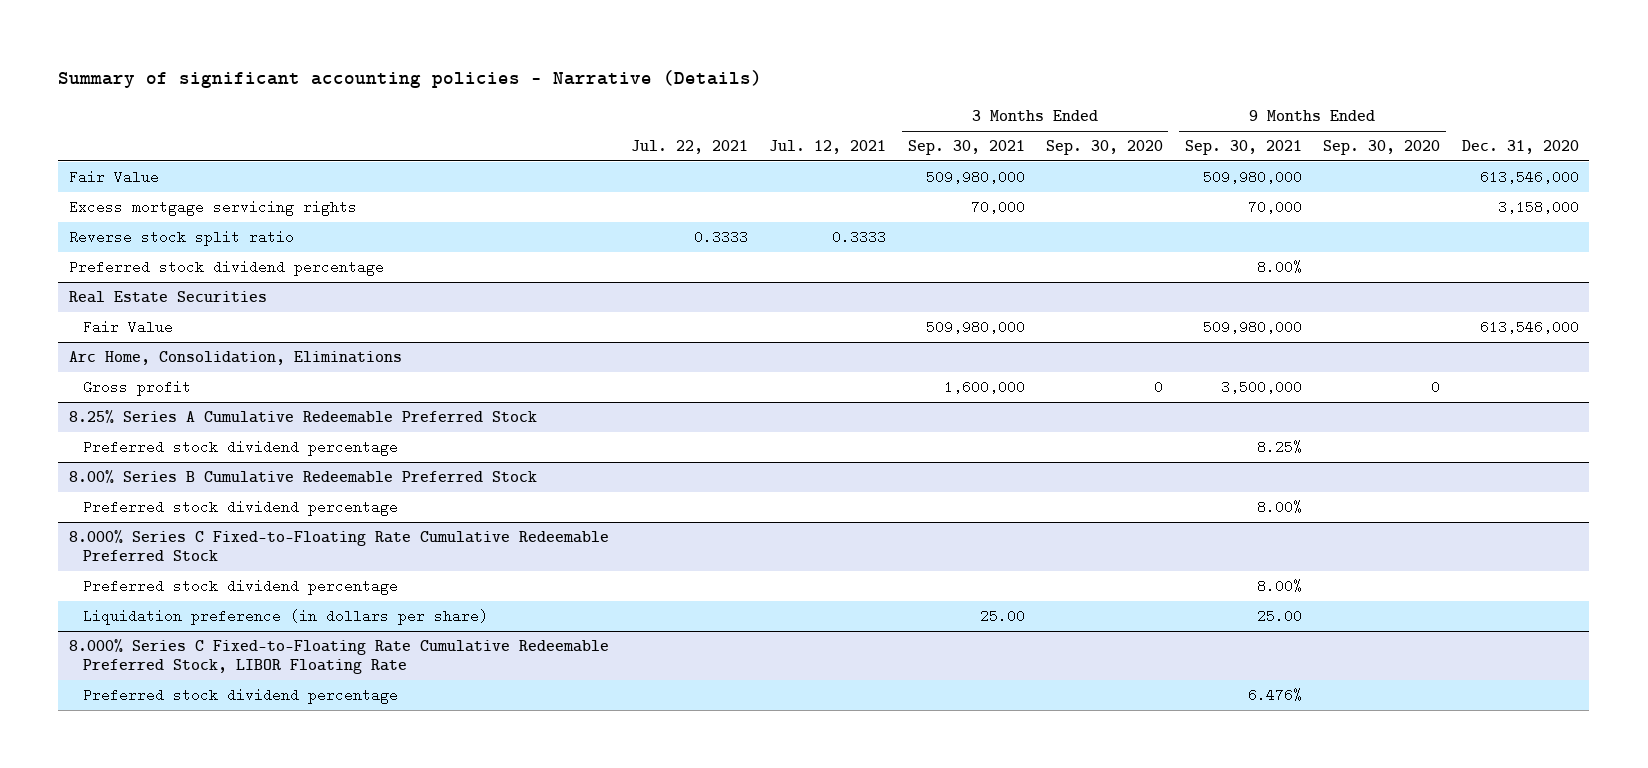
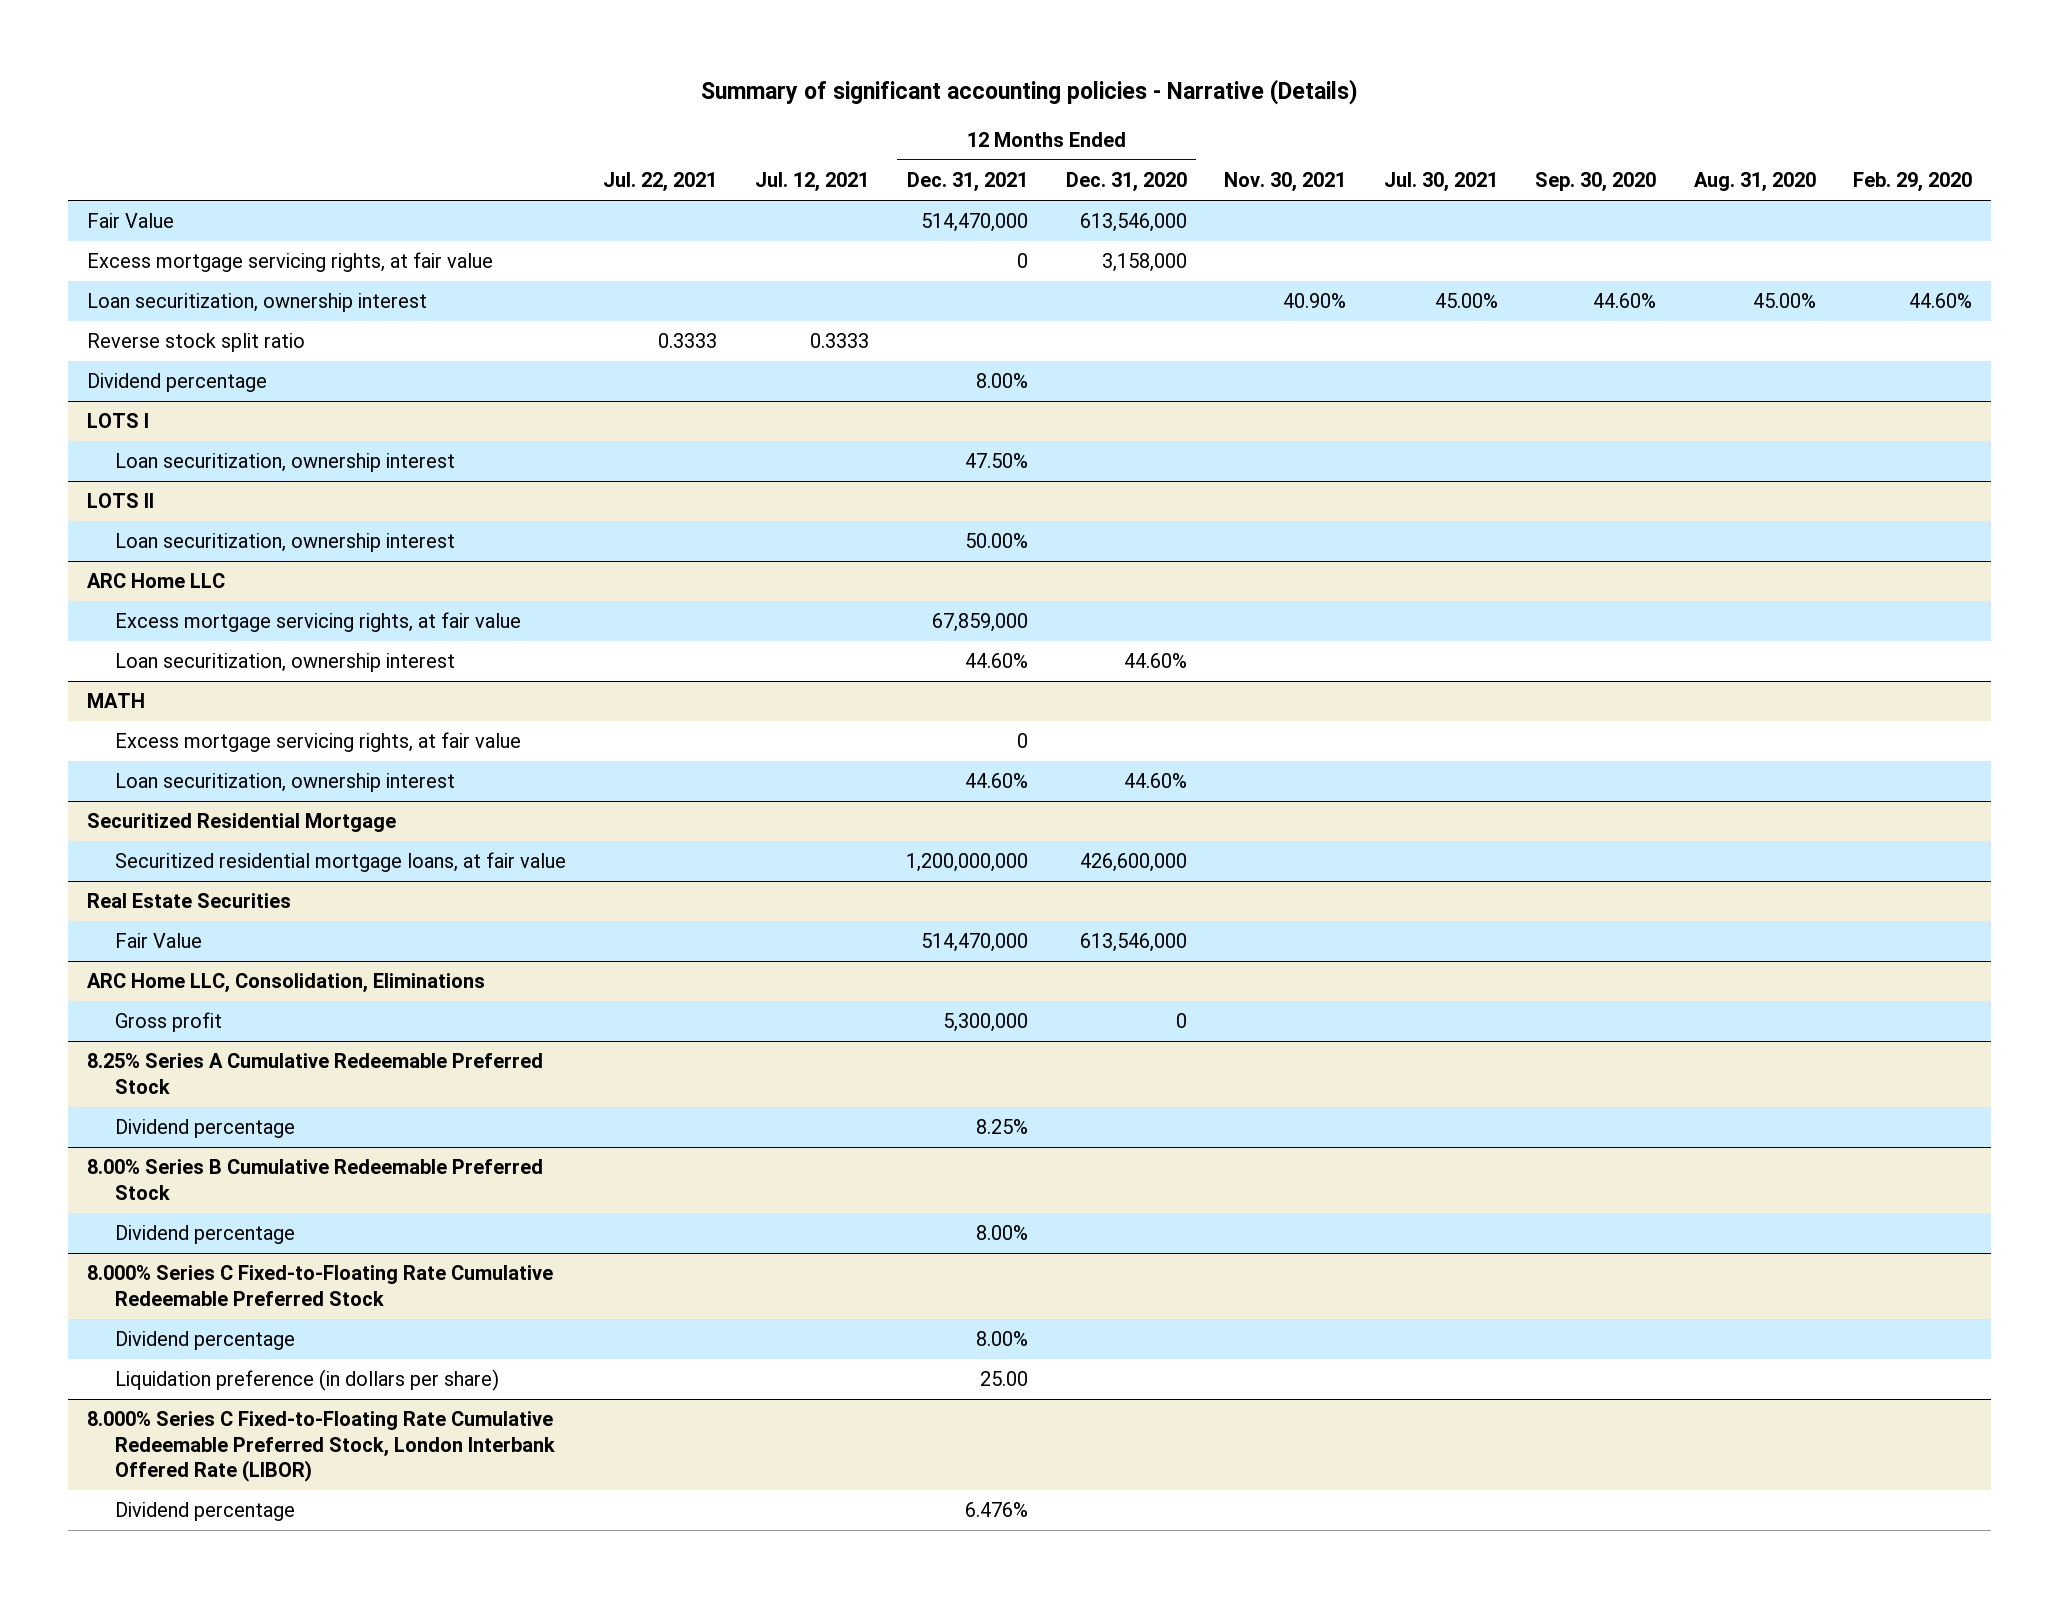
- | Jul. 22, 2021 | Jul. 12, 2021 | 3 Months Ended Sep. 30, 2021 | 3 Months Ended Sep. 30, 2020 | 9 Months Ended Sep. 30, 2021 | 9 Months Ended Sep. 30, 2020 | Dec. 31, 2020
+ | Jul. 22, 2021 | Jul. 12, 2021 | 12 Months Ended Dec. 31, 2021 | 12 Months Ended Dec. 31, 2020 | Nov. 30, 2021 | Jul. 30, 2021 | Sep. 30, 2020 | Aug. 31, 2020 | Feb. 29, 2020
- Excess mortgage servicing rights | | | 70,000 | | 70,000 | | 3,158,000
+ Excess mortgage servicing rights, at fair value | | | 0 | 3,158,000 | | | | |
+ Loan securitization, ownership interest | | | | | 40.90% | 45.00% | 44.60% | 45.00% | 44.60%
- Preferred stock dividend percentage | | | | | 8.00% | |
+ Dividend percentage | | | 8.00% | | | | | |
+ LOTS I
+ Loan securitization, ownership interest | | | 47.50% | | | | | |
+ LOTS II
+ Loan securitization, ownership interest | | | 50.00% | | | | | |
+ ARC Home LLC
+ Excess mortgage servicing rights, at fair value | | | 67,859,000 | | | | | |
+ Loan securitization, ownership interest | | | 44.60% | 44.60% | | | | |
+ MATH
+ Excess mortgage servicing rights, at fair value | | | 0 | | | | | |
+ Loan securitization, ownership interest | | | 44.60% | 44.60% | | | | |
+ Securitized Residential Mortgage
+ Securitized residential mortgage loans, at fair value | | | 1,200,000,000 | 426,600,000 | | | | |
- Arc Home, Consolidation, Eliminations
+ ARC Home LLC, Consolidation, Eliminations
@ 8.25% Series A Cumulative Redeemable Preferred Stock
- Preferred stock dividend percentage | | | | | 8.25% | |
+ Dividend percentage | | | 8.25% | | | | | |
@ 8.00% Series B Cumulative Redeemable Preferred Stock
- Preferred stock dividend percentage | | | | | 8.00% | |
+ Dividend percentage | | | 8.00% | | | | | |
@ 8.000% Series C Fixed-to-Floating Rate Cumulative Redeemable Preferred Stock
- Preferred stock dividend percentage | | | | | 8.00% | |
+ Dividend percentage | | | 8.00% | | | | | |
- 8.000% Series C Fixed-to-Floating Rate Cumulative Redeemable Preferred Stock, LIBOR Floating Rate
- Preferred stock dividend percentage | | | | | 6.476% | |
+ 8.000% Series C Fixed-to-Floating Rate Cumulative Redeemable Preferred Stock, London Interbank Offered Rate (LIBOR)
+ Dividend percentage | | | 6.476% | | | | | |

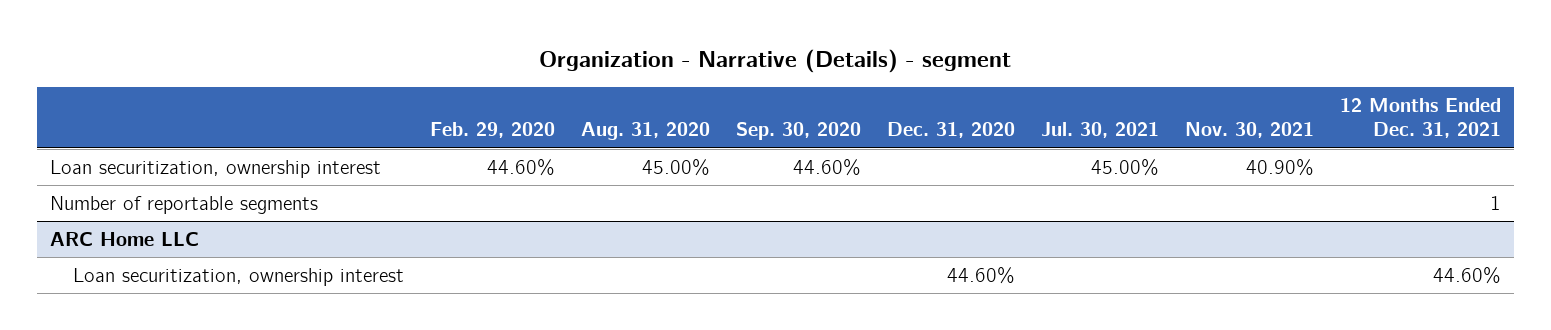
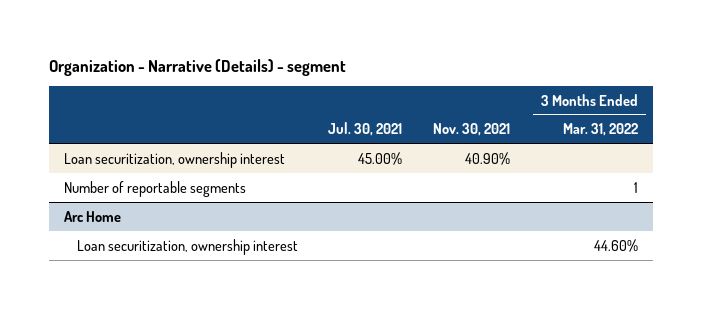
- | Feb. 29, 2020 | Aug. 31, 2020 | Sep. 30, 2020 | Dec. 31, 2020 | Jul. 30, 2021 | Nov. 30, 2021 | 12 Months Ended Dec. 31, 2021
+ | Jul. 30, 2021 | Nov. 30, 2021 | 3 Months Ended Mar. 31, 2022
- ARC Home LLC
+ Arc Home

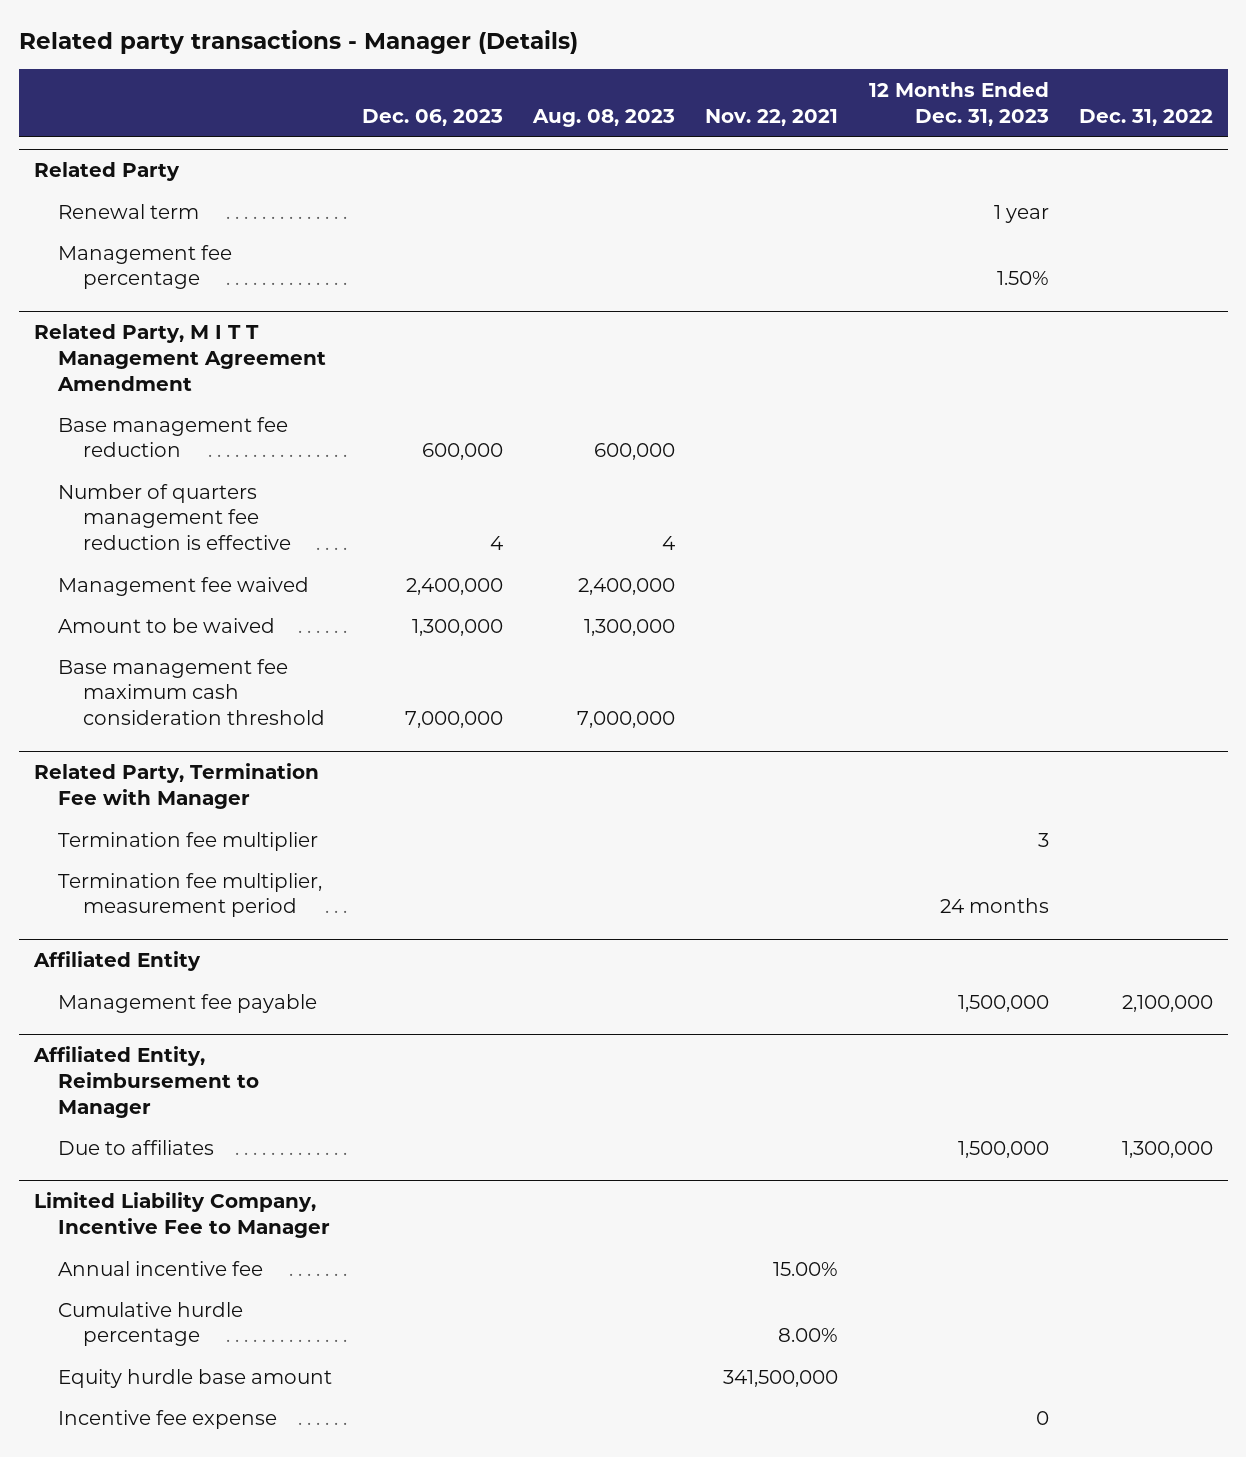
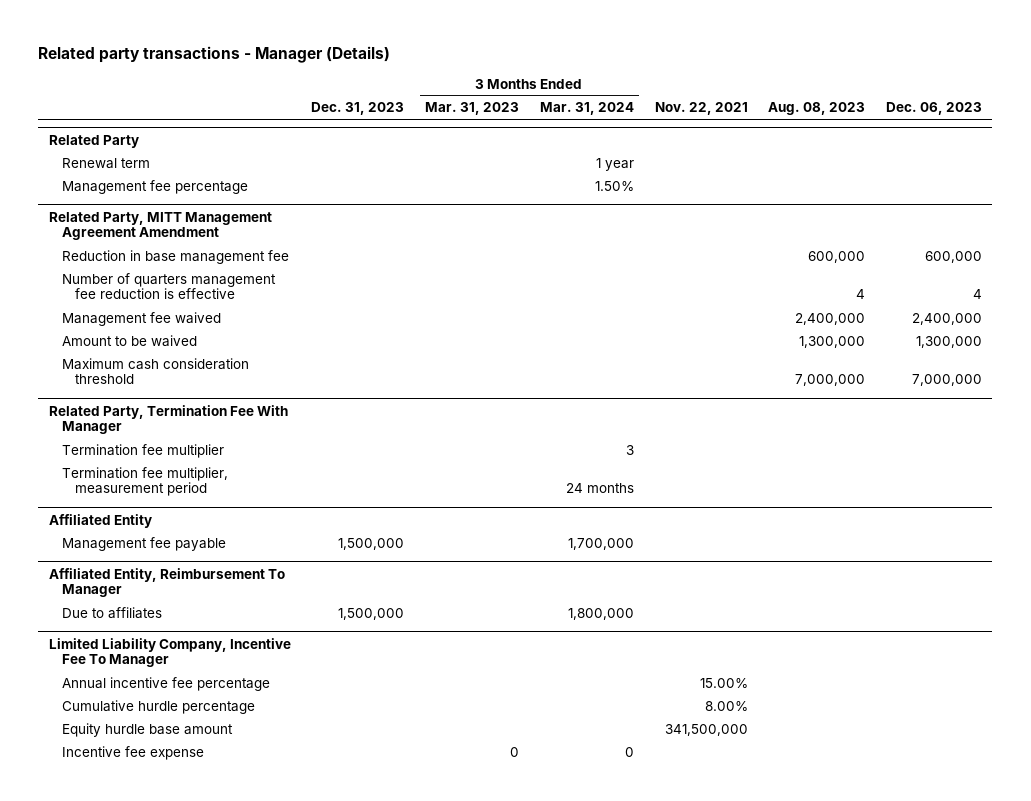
- | Dec. 06, 2023 | Aug. 08, 2023 | Nov. 22, 2021 | 12 Months Ended Dec. 31, 2023 | Dec. 31, 2022
+ | Dec. 31, 2023 | 3 Months Ended Mar. 31, 2023 | 3 Months Ended Mar. 31, 2024 | Nov. 22, 2021 | Aug. 08, 2023 | Dec. 06, 2023
- Related Party, M I T T Management Agreement Amendment
- Base management fee reduction | 600,000 | 600,000 | | |
+ Related Party, MITT Management Agreement Amendment
+ Reduction in base management fee | | | | | 600,000 | 600,000
- Base management fee maximum cash consideration threshold | 7,000,000 | 7,000,000 | | |
- Related Party, Termination Fee with Manager
+ Maximum cash consideration threshold | | | | | 7,000,000 | 7,000,000
+ Related Party, Termination Fee With Manager
- Affiliated Entity, Reimbursement to Manager
+ Affiliated Entity, Reimbursement To Manager
- Limited Liability Company, Incentive Fee to Manager
- Annual incentive fee | | | 15.00% | |
+ Limited Liability Company, Incentive Fee To Manager
+ Annual incentive fee percentage | | | | 15.00% | |

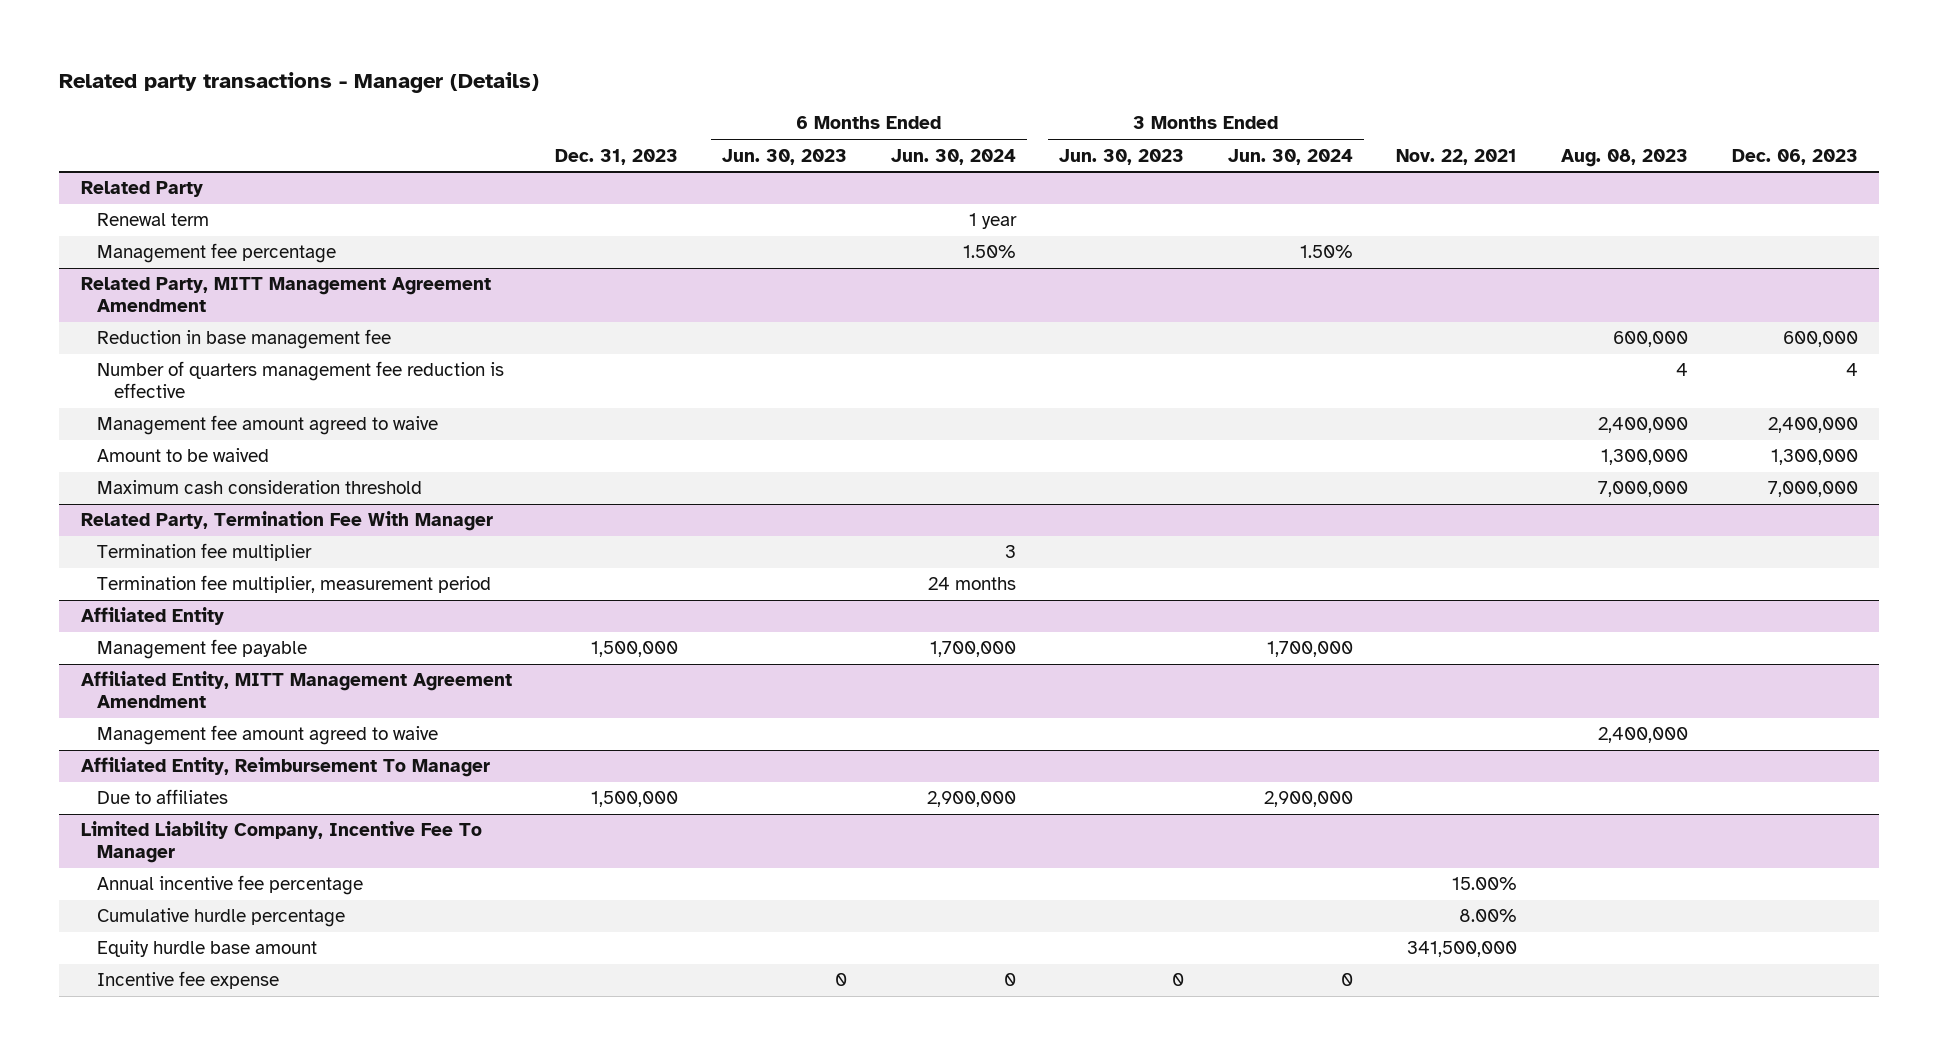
- | Dec. 31, 2023 | 3 Months Ended Mar. 31, 2023 | 3 Months Ended Mar. 31, 2024 | Nov. 22, 2021 | Aug. 08, 2023 | Dec. 06, 2023
+ | Dec. 31, 2023 | 6 Months Ended Jun. 30, 2023 | 6 Months Ended Jun. 30, 2024 | 3 Months Ended Jun. 30, 2023 | 3 Months Ended Jun. 30, 2024 | Nov. 22, 2021 | Aug. 08, 2023 | Dec. 06, 2023
@ Related Party, MITT Management Agreement Amendment
- Management fee waived | | | | | 2,400,000 | 2,400,000
+ Management fee amount agreed to waive | | | | | | | 2,400,000 | 2,400,000
+ Affiliated Entity, MITT Management Agreement Amendment
+ Management fee amount agreed to waive | | | | | | | 2,400,000 |

